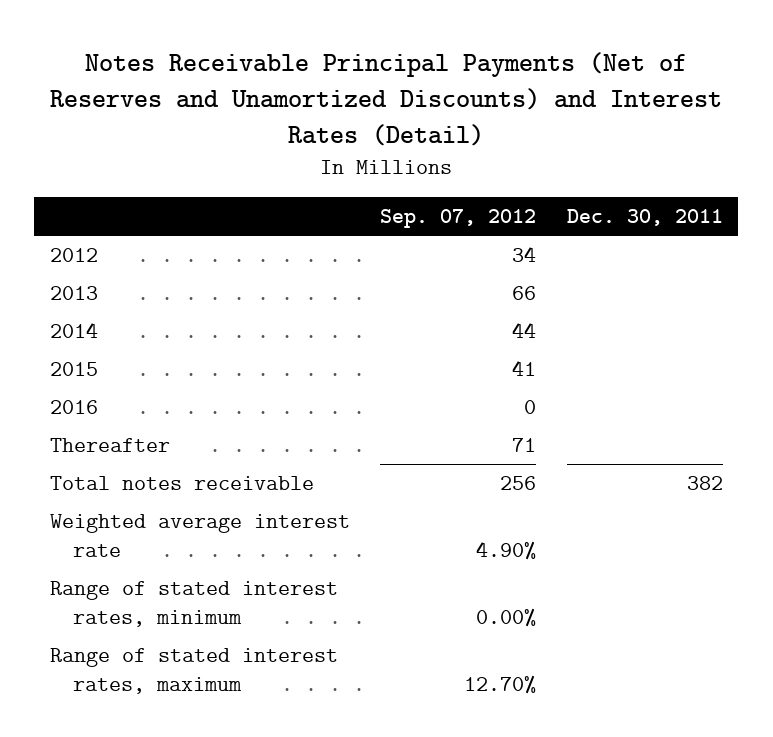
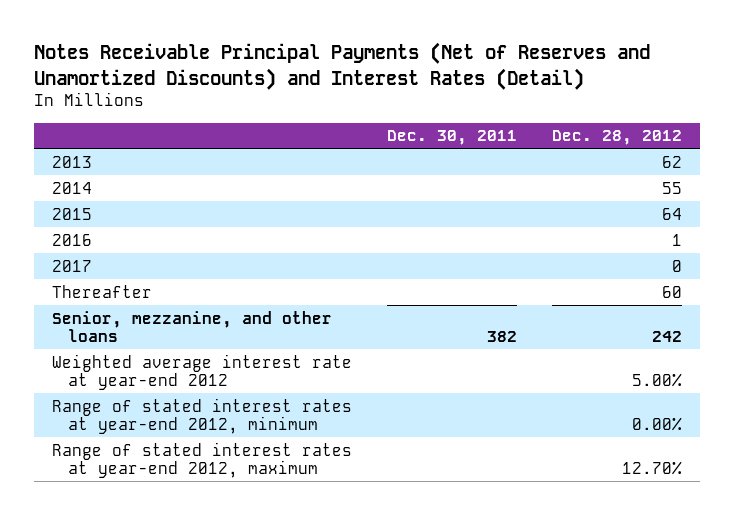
- | Sep. 07, 2012 | Dec. 30, 2011
+ | Dec. 30, 2011 | Dec. 28, 2012
- 2012 | 34 |
+ 2017 | | 0
- Total notes receivable | 256 | 382
- Weighted average interest rate | 4.90% |
- Range of stated interest rates, minimum | 0.00% |
- Range of stated interest rates, maximum | 12.70% |
+ Senior, mezzanine, and other loans | 382 | 242
+ Weighted average interest rate at year-end 2012 | | 5.00%
+ Range of stated interest rates at year-end 2012, minimum | | 0.00%
+ Range of stated interest rates at year-end 2012, maximum | | 12.70%

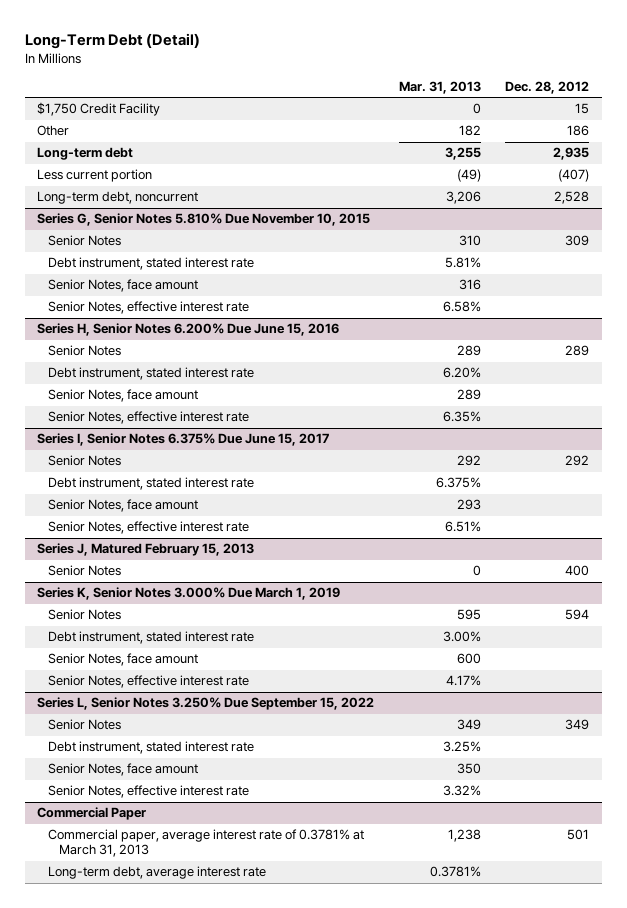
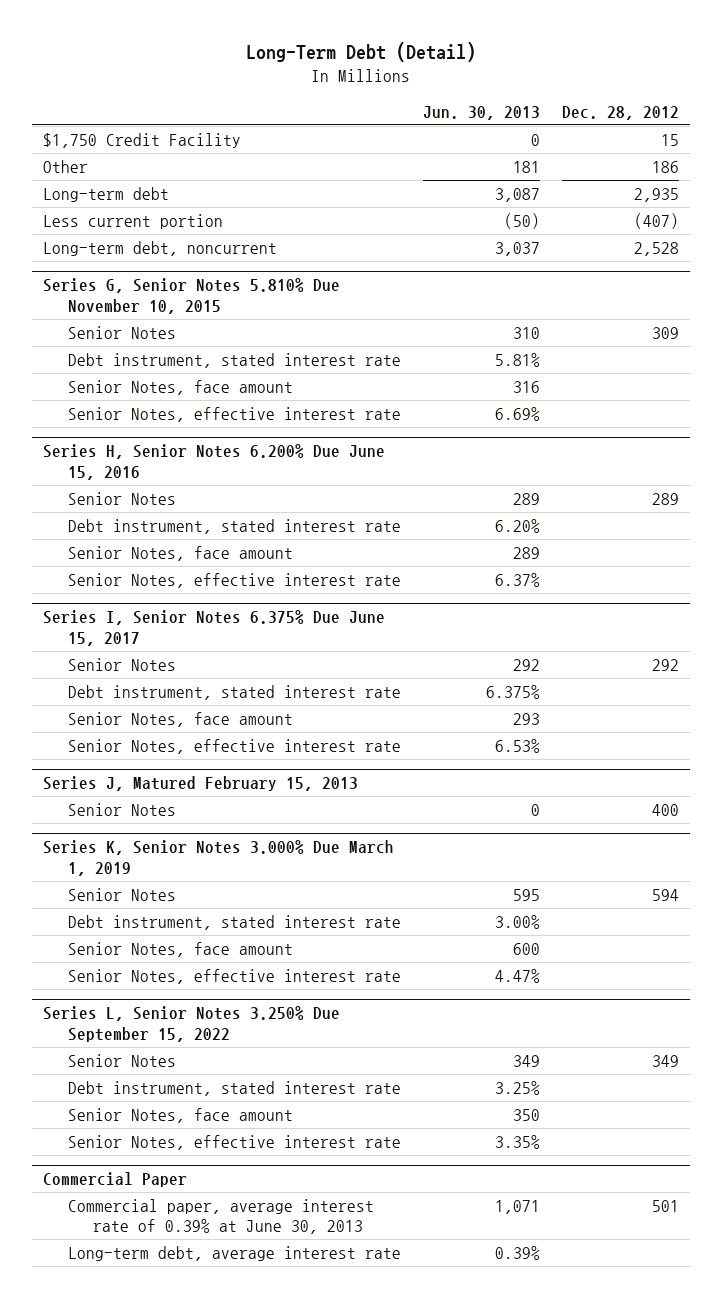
- | Mar. 31, 2013 | Dec. 28, 2012
+ | Jun. 30, 2013 | Dec. 28, 2012
@ Commercial Paper
- Commercial paper, average interest rate of 0.3781% at March 31, 2013 | 1,238 | 501
+ Commercial paper, average interest rate of 0.39% at June 30, 2013 | 1,071 | 501

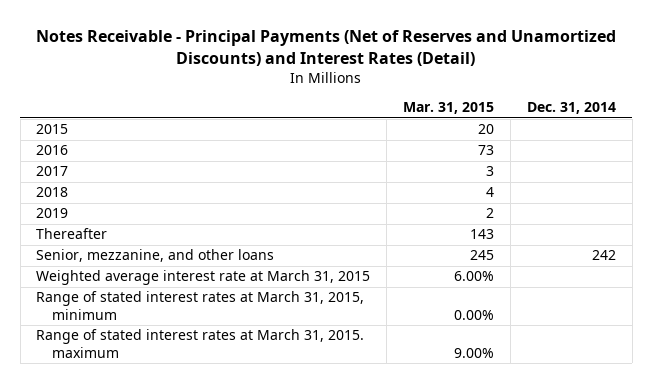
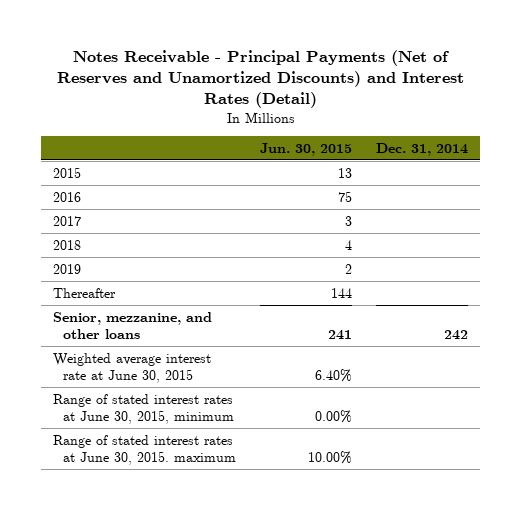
- | Mar. 31, 2015 | Dec. 31, 2014
+ | Jun. 30, 2015 | Dec. 31, 2014
- Weighted average interest rate at March 31, 2015 | 6.00% |
- Range of stated interest rates at March 31, 2015, minimum | 0.00% |
- Range of stated interest rates at March 31, 2015. maximum | 9.00% |
+ Weighted average interest rate at June 30, 2015 | 6.40% |
+ Range of stated interest rates at June 30, 2015, minimum | 0.00% |
+ Range of stated interest rates at June 30, 2015. maximum | 10.00% |

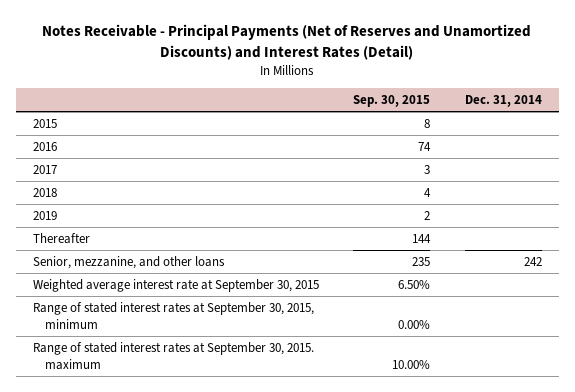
- | Jun. 30, 2015 | Dec. 31, 2014
+ | Sep. 30, 2015 | Dec. 31, 2014
- Weighted average interest rate at June 30, 2015 | 6.40% |
- Range of stated interest rates at June 30, 2015, minimum | 0.00% |
- Range of stated interest rates at June 30, 2015. maximum | 10.00% |
+ Weighted average interest rate at September 30, 2015 | 6.50% |
+ Range of stated interest rates at September 30, 2015, minimum | 0.00% |
+ Range of stated interest rates at September 30, 2015. maximum | 10.00% |

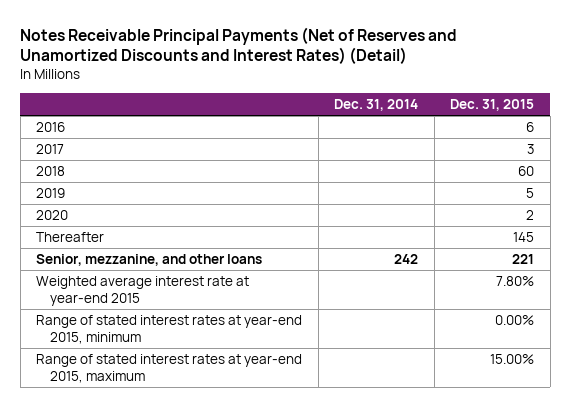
- Notes Receivable - Principal Payments (Net of Reserves and Unamortized Discounts) and Interest Rates (Detail)
+ Notes Receivable Principal Payments (Net of Reserves and Unamortized Discounts and Interest Rates) (Detail)
- | Sep. 30, 2015 | Dec. 31, 2014
+ | Dec. 31, 2014 | Dec. 31, 2015
- 2015 | 8 |
+ 2020 | | 2
- Weighted average interest rate at September 30, 2015 | 6.50% |
- Range of stated interest rates at September 30, 2015, minimum | 0.00% |
- Range of stated interest rates at September 30, 2015. maximum | 10.00% |
+ Weighted average interest rate at year-end 2015 | | 7.80%
+ Range of stated interest rates at year-end 2015, minimum | | 0.00%
+ Range of stated interest rates at year-end 2015, maximum | | 15.00%

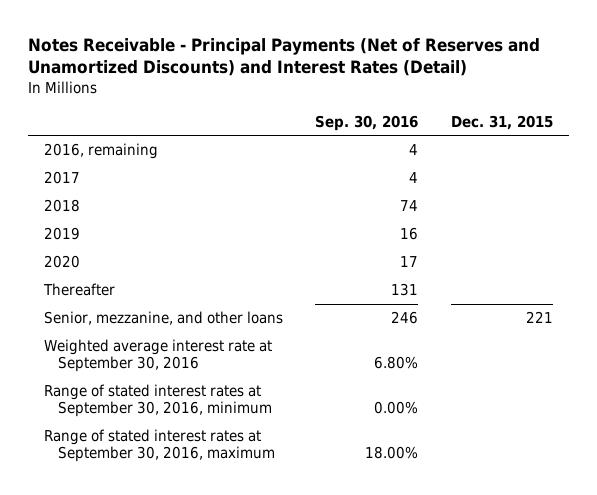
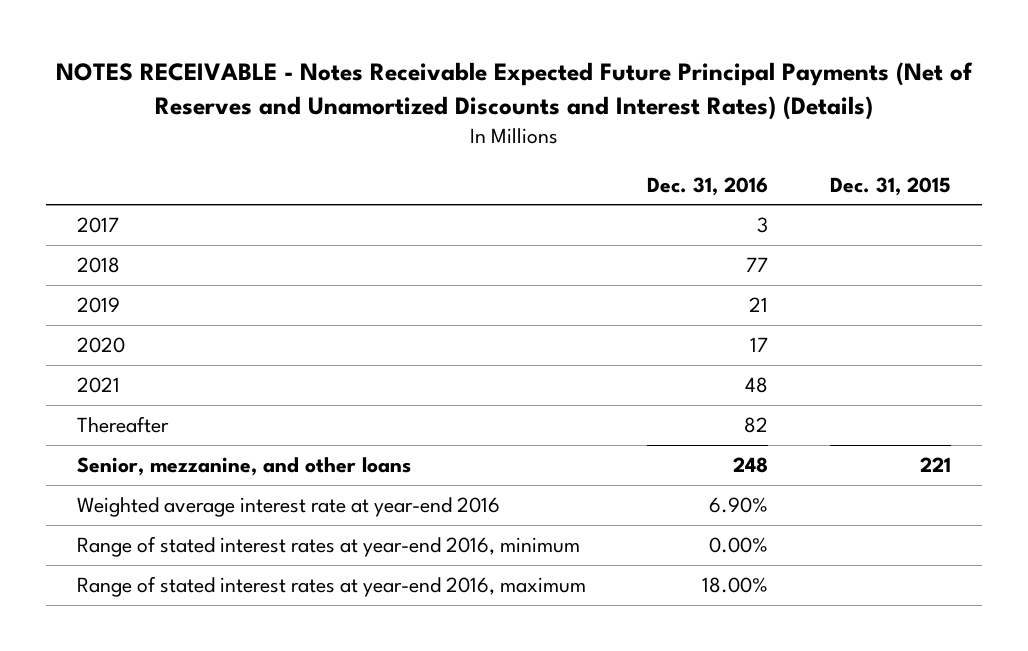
- Notes Receivable - Principal Payments (Net of Reserves and Unamortized Discounts) and Interest Rates (Detail)
+ NOTES RECEIVABLE - Notes Receivable Expected Future Principal Payments (Net of Reserves and Unamortized Discounts and Interest Rates) (Details)
- | Sep. 30, 2016 | Dec. 31, 2015
+ | Dec. 31, 2016 | Dec. 31, 2015
- 2016, remaining | 4 |
+ 2021 | 48 |
- Weighted average interest rate at September 30, 2016 | 6.80% |
- Range of stated interest rates at September 30, 2016, minimum | 0.00% |
- Range of stated interest rates at September 30, 2016, maximum | 18.00% |
+ Weighted average interest rate at year-end 2016 | 6.90% |
+ Range of stated interest rates at year-end 2016, minimum | 0.00% |
+ Range of stated interest rates at year-end 2016, maximum | 18.00% |

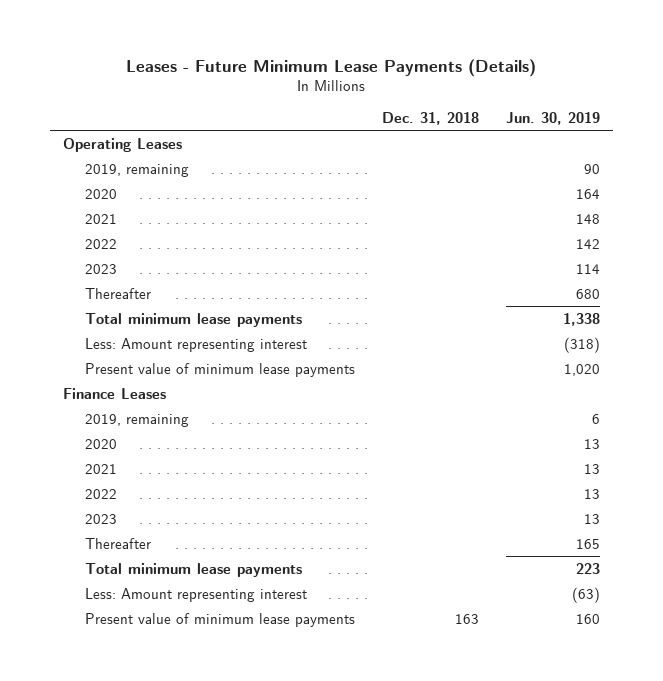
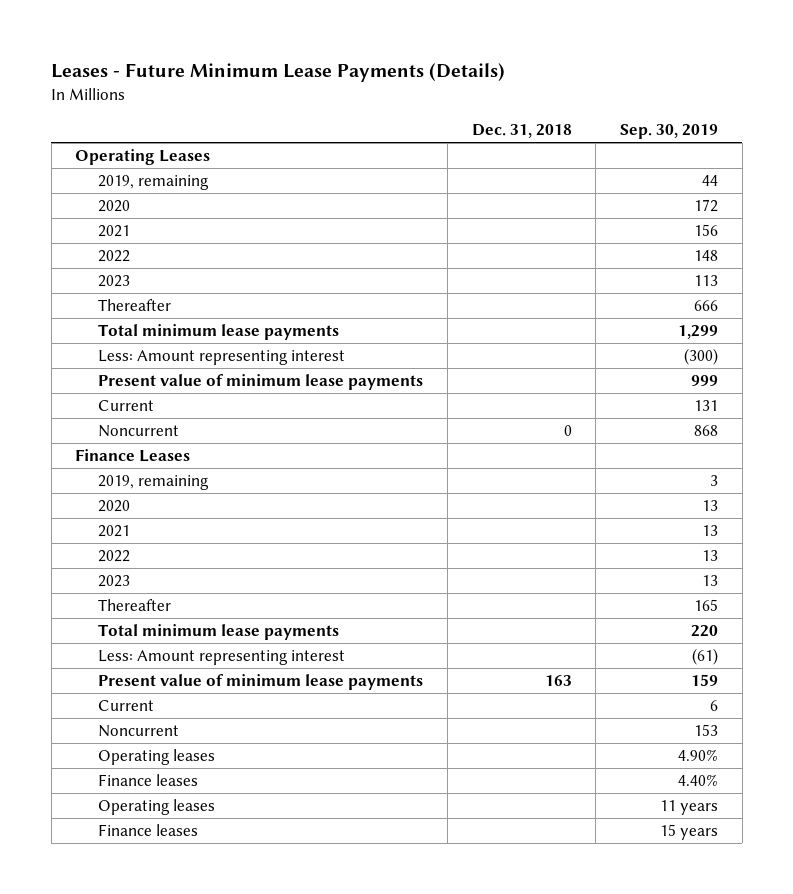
- | Dec. 31, 2018 | Jun. 30, 2019
+ | Dec. 31, 2018 | Sep. 30, 2019
+ Current | | 131
+ Noncurrent | 0 | 868
+ Current | | 6
+ Noncurrent | | 153
+ Operating leases | | 4.90%
+ Finance leases | | 4.40%
+ Operating leases | | 11 years
+ Finance leases | | 15 years

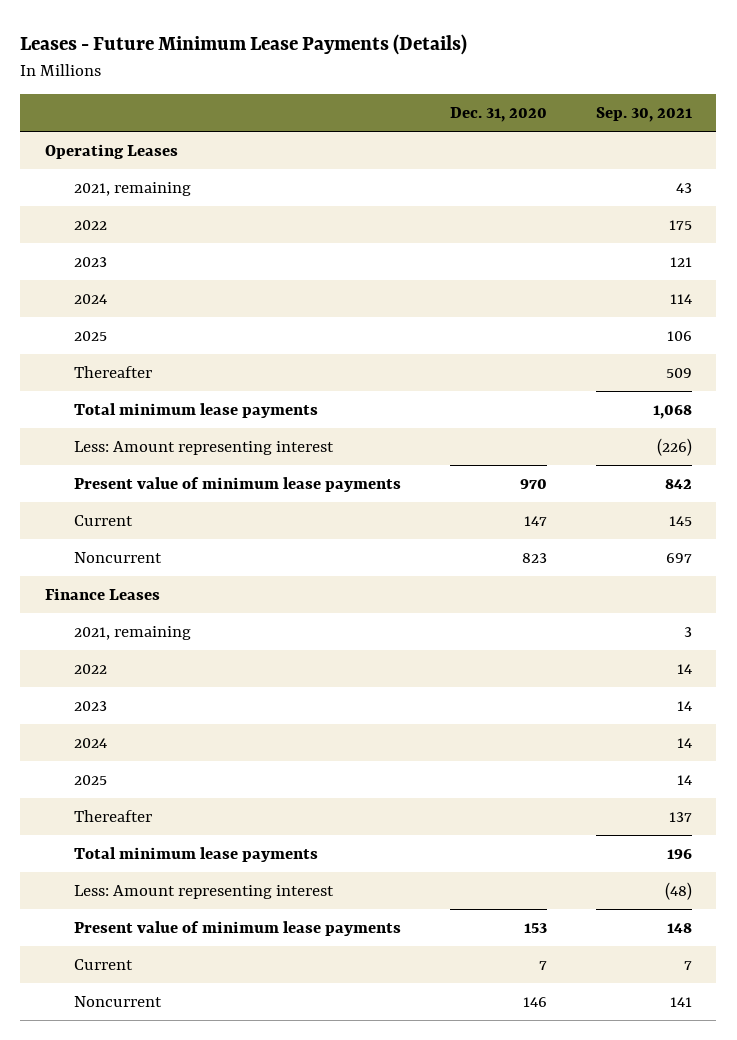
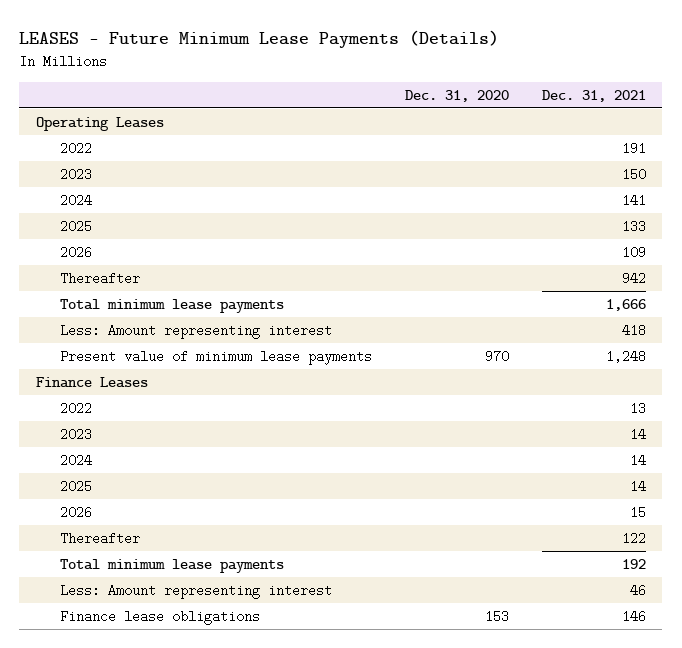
- Leases - Future Minimum Lease Payments (Details)
+ LEASES - Future Minimum Lease Payments (Details)
- | Dec. 31, 2020 | Sep. 30, 2021
+ | Dec. 31, 2020 | Dec. 31, 2021
- 2021, remaining | | 43
+ 2026 | | 109
- Current | 147 | 145
- Noncurrent | 823 | 697
- 2021, remaining | | 3
+ 2026 | | 15
- Present value of minimum lease payments | 153 | 148
- Current | 7 | 7
- Noncurrent | 146 | 141
+ Finance lease obligations | 153 | 146

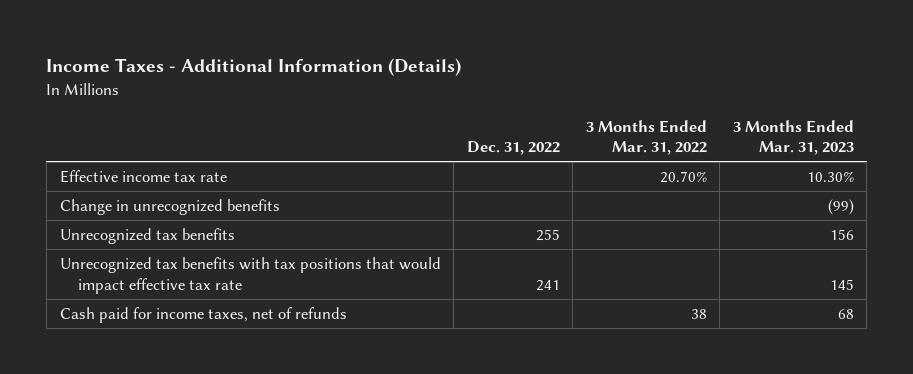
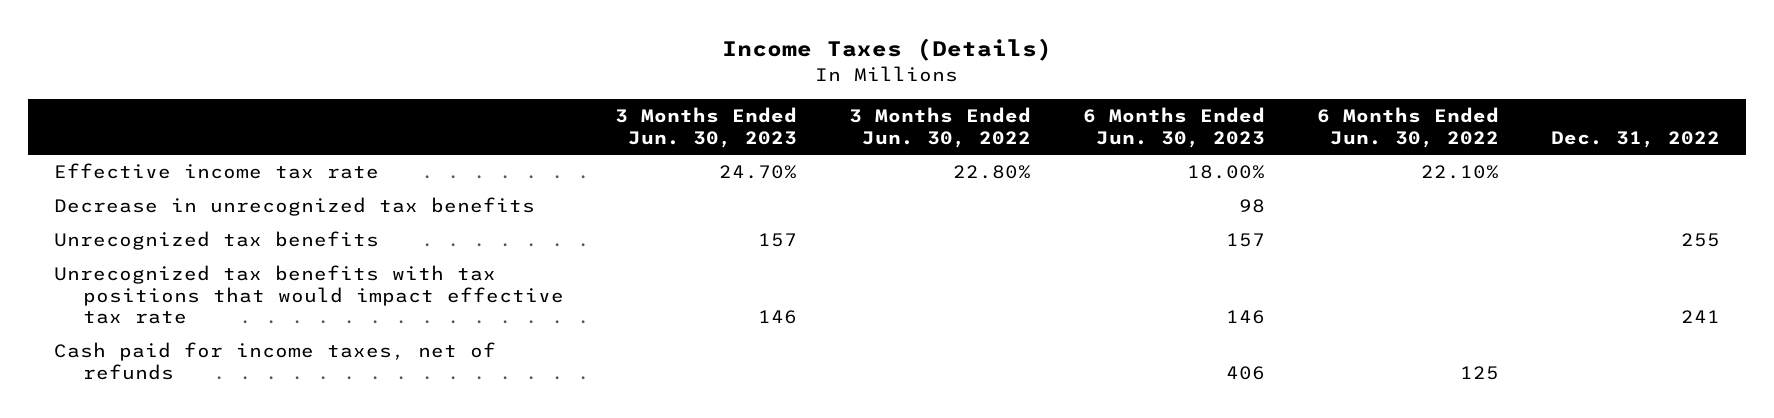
- Income Taxes - Additional Information (Details)
+ Income Taxes (Details)
- | Dec. 31, 2022 | 3 Months Ended Mar. 31, 2022 | 3 Months Ended Mar. 31, 2023
+ | 3 Months Ended Jun. 30, 2023 | 3 Months Ended Jun. 30, 2022 | 6 Months Ended Jun. 30, 2023 | 6 Months Ended Jun. 30, 2022 | Dec. 31, 2022
- Change in unrecognized benefits | | | (99)
+ Decrease in unrecognized tax benefits | | | 98 | |

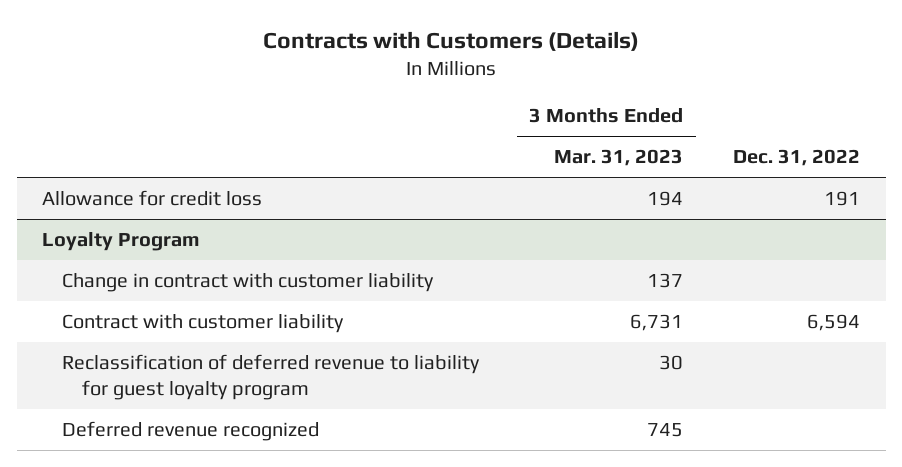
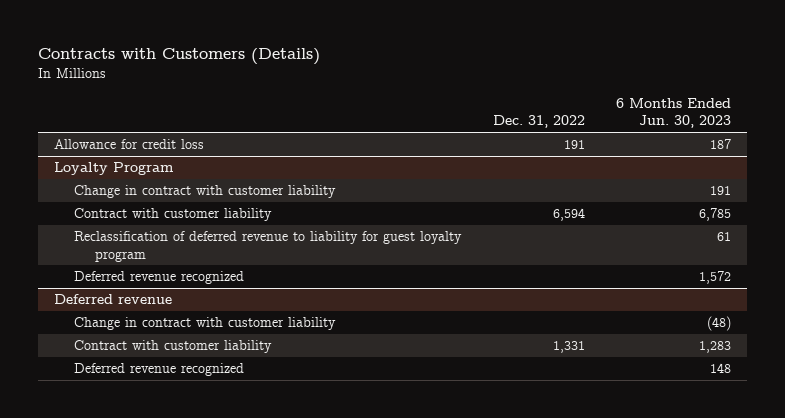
- | 3 Months Ended Mar. 31, 2023 | Dec. 31, 2022
+ | Dec. 31, 2022 | 6 Months Ended Jun. 30, 2023
+ Deferred revenue
+ Change in contract with customer liability | | (48)
+ Contract with customer liability | 1,331 | 1,283
+ Deferred revenue recognized | | 148

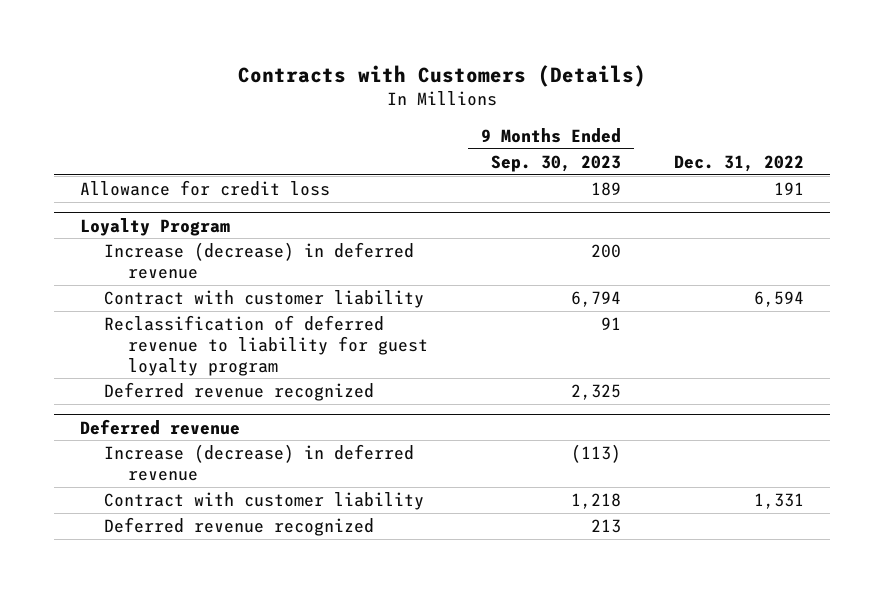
- | Dec. 31, 2022 | 6 Months Ended Jun. 30, 2023
+ | 9 Months Ended Sep. 30, 2023 | Dec. 31, 2022
@ Loyalty Program
- Change in contract with customer liability | | 191
+ Increase (decrease) in deferred revenue | 200 |
@ Deferred revenue
- Change in contract with customer liability | | (48)
+ Increase (decrease) in deferred revenue | (113) |

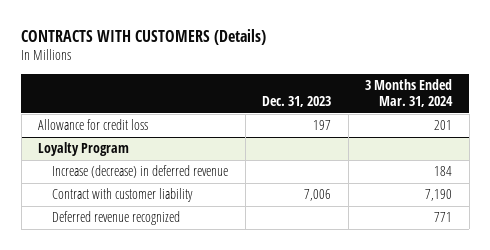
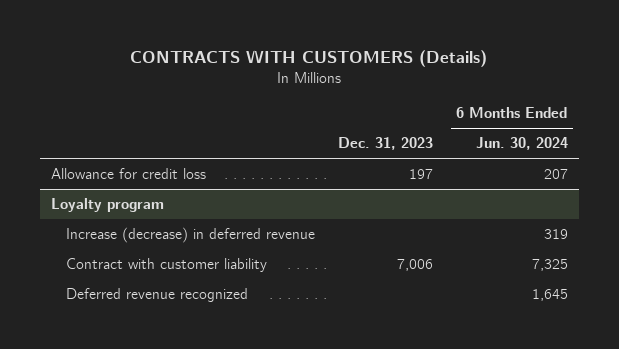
- | Dec. 31, 2023 | 3 Months Ended Mar. 31, 2024
+ | Dec. 31, 2023 | 6 Months Ended Jun. 30, 2024
- Loyalty Program
+ Loyalty program

